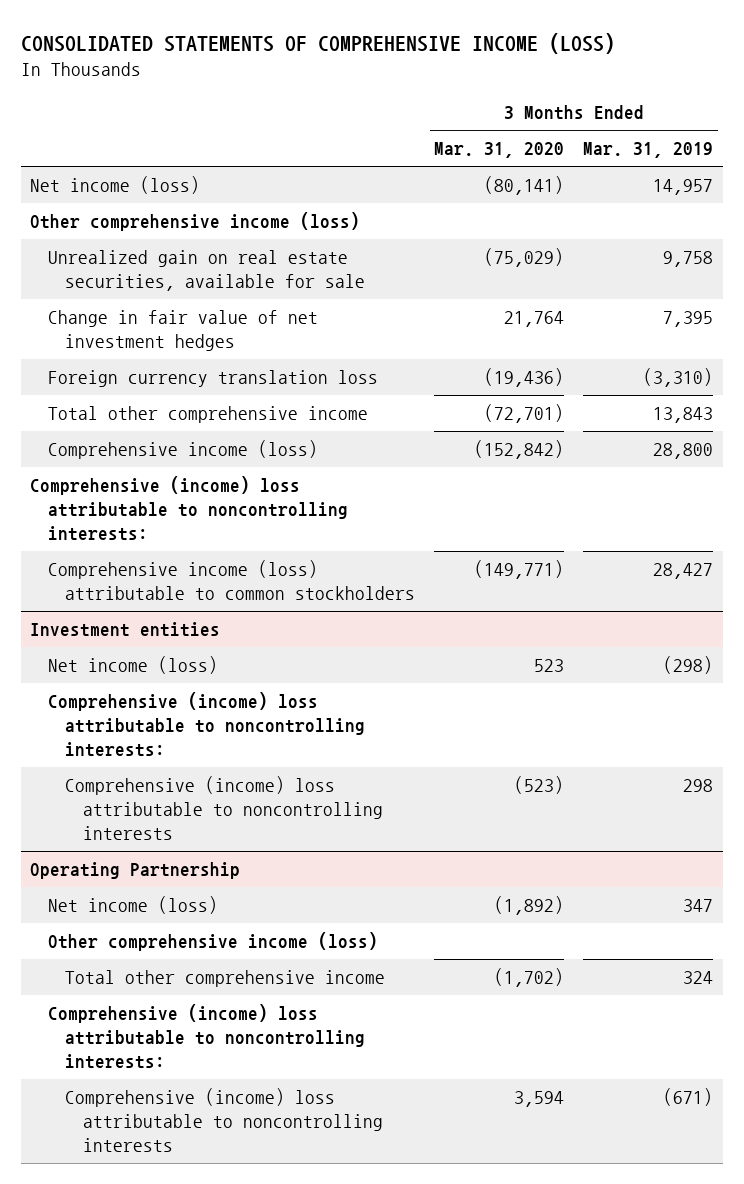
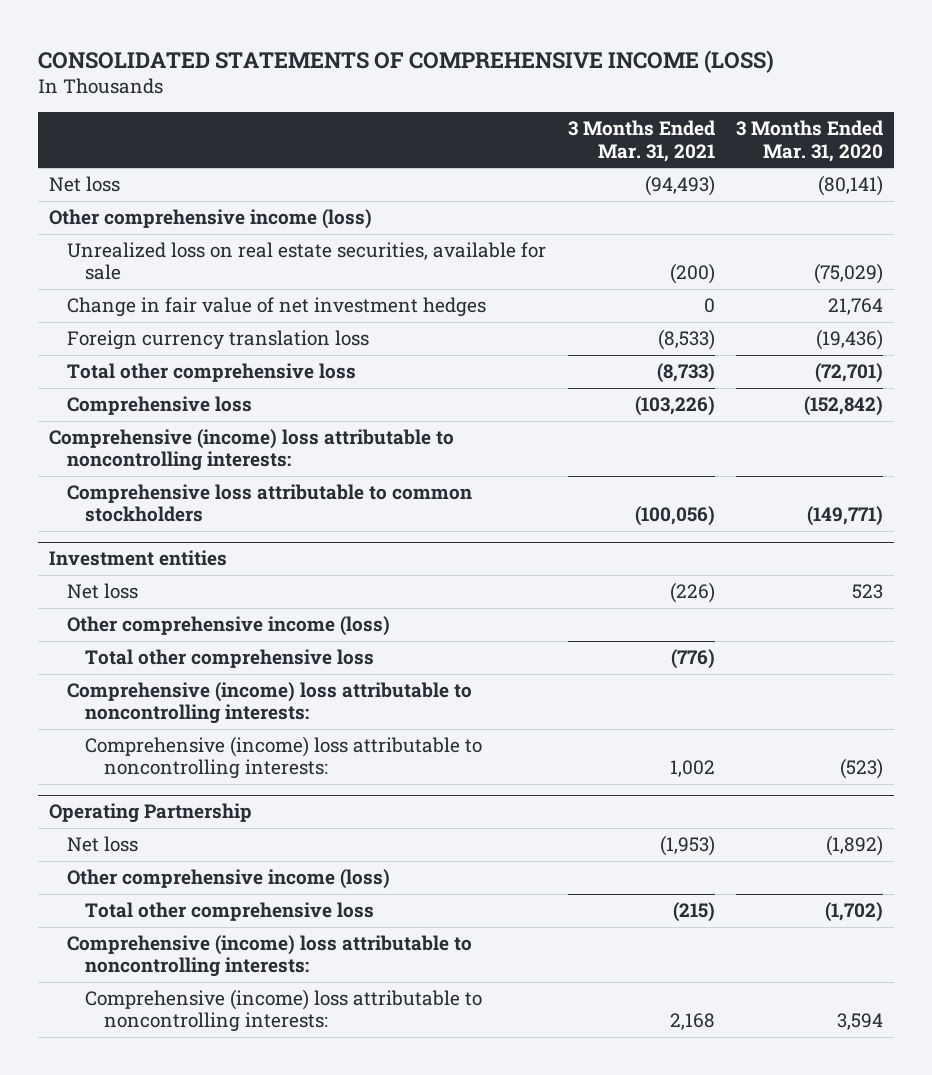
- | 3 Months Ended Mar. 31, 2020 | 3 Months Ended Mar. 31, 2019
+ | 3 Months Ended Mar. 31, 2021 | 3 Months Ended Mar. 31, 2020
- Net income (loss) | (80,141) | 14,957
+ Net loss | (94,493) | (80,141)
- Unrealized gain on real estate securities, available for sale | (75,029) | 9,758
+ Unrealized loss on real estate securities, available for sale | (200) | (75,029)
- Total other comprehensive income | (72,701) | 13,843
- Comprehensive income (loss) | (152,842) | 28,800
+ Total other comprehensive loss | (8,733) | (72,701)
+ Comprehensive loss | (103,226) | (152,842)
- Comprehensive income (loss) attributable to common stockholders | (149,771) | 28,427
+ Comprehensive loss attributable to common stockholders | (100,056) | (149,771)
@ Investment entities
- Net income (loss) | 523 | (298)
+ Net loss | (226) | 523
+ Other comprehensive income (loss)
+ Total other comprehensive loss | (776) |
- Comprehensive (income) loss attributable to noncontrolling interests | (523) | 298
+ Comprehensive (income) loss attributable to noncontrolling interests: | 1,002 | (523)
@ Operating Partnership
- Net income (loss) | (1,892) | 347
+ Net loss | (1,953) | (1,892)
- Total other comprehensive income | (1,702) | 324
+ Total other comprehensive loss | (215) | (1,702)
- Comprehensive (income) loss attributable to noncontrolling interests | 3,594 | (671)
+ Comprehensive (income) loss attributable to noncontrolling interests: | 2,168 | 3,594

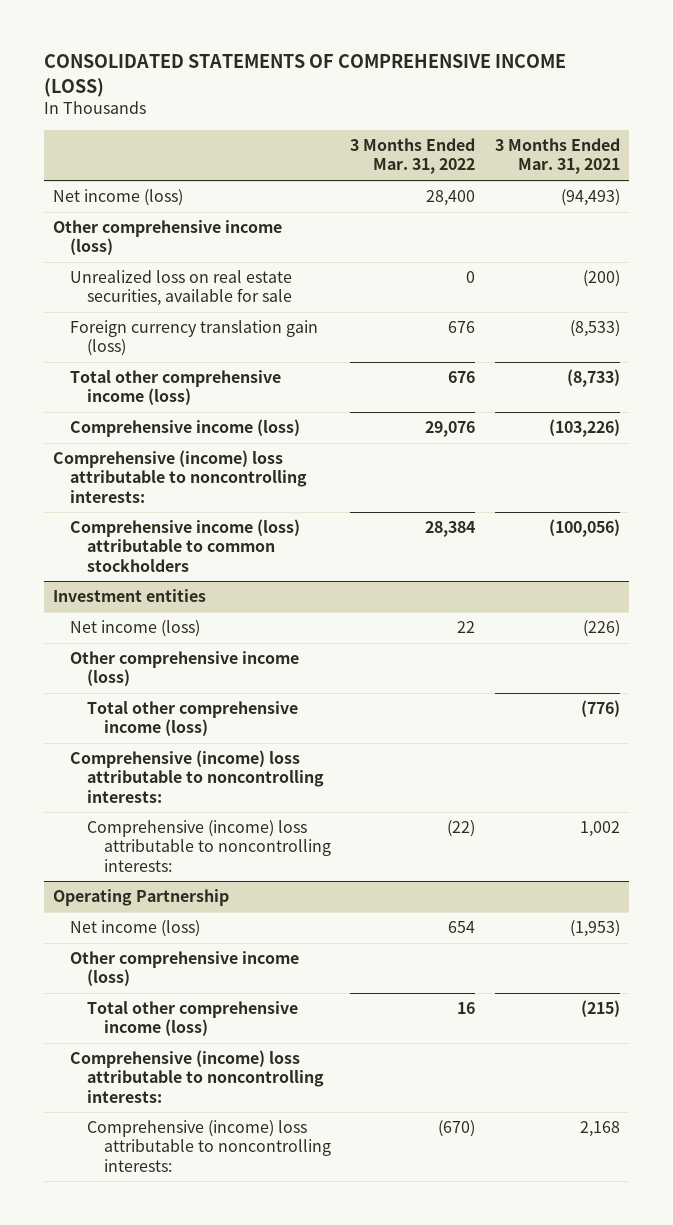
- | 3 Months Ended Mar. 31, 2021 | 3 Months Ended Mar. 31, 2020
+ | 3 Months Ended Mar. 31, 2022 | 3 Months Ended Mar. 31, 2021
- Net loss | (94,493) | (80,141)
+ Net income (loss) | 28,400 | (94,493)
- Change in fair value of net investment hedges | 0 | 21,764
- Foreign currency translation loss | (8,533) | (19,436)
- Total other comprehensive loss | (8,733) | (72,701)
- Comprehensive loss | (103,226) | (152,842)
+ Foreign currency translation gain (loss) | 676 | (8,533)
+ Total other comprehensive income (loss) | 676 | (8,733)
+ Comprehensive income (loss) | 29,076 | (103,226)
- Comprehensive loss attributable to common stockholders | (100,056) | (149,771)
+ Comprehensive income (loss) attributable to common stockholders | 28,384 | (100,056)
@ Investment entities
- Net loss | (226) | 523
+ Net income (loss) | 22 | (226)
- Total other comprehensive loss | (776) |
+ Total other comprehensive income (loss) | | (776)
@ Operating Partnership
- Net loss | (1,953) | (1,892)
+ Net income (loss) | 654 | (1,953)
- Total other comprehensive loss | (215) | (1,702)
+ Total other comprehensive income (loss) | 16 | (215)

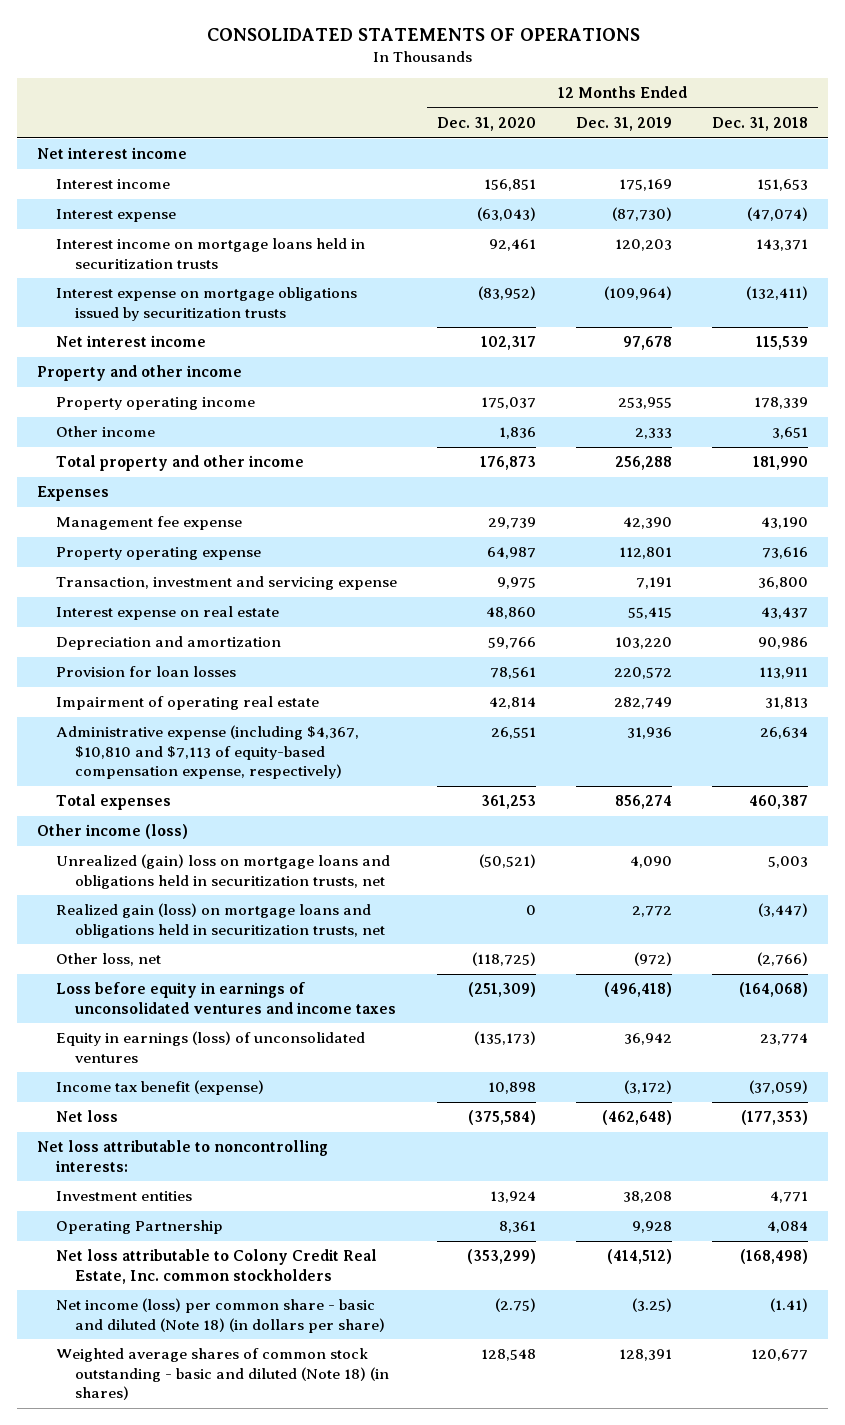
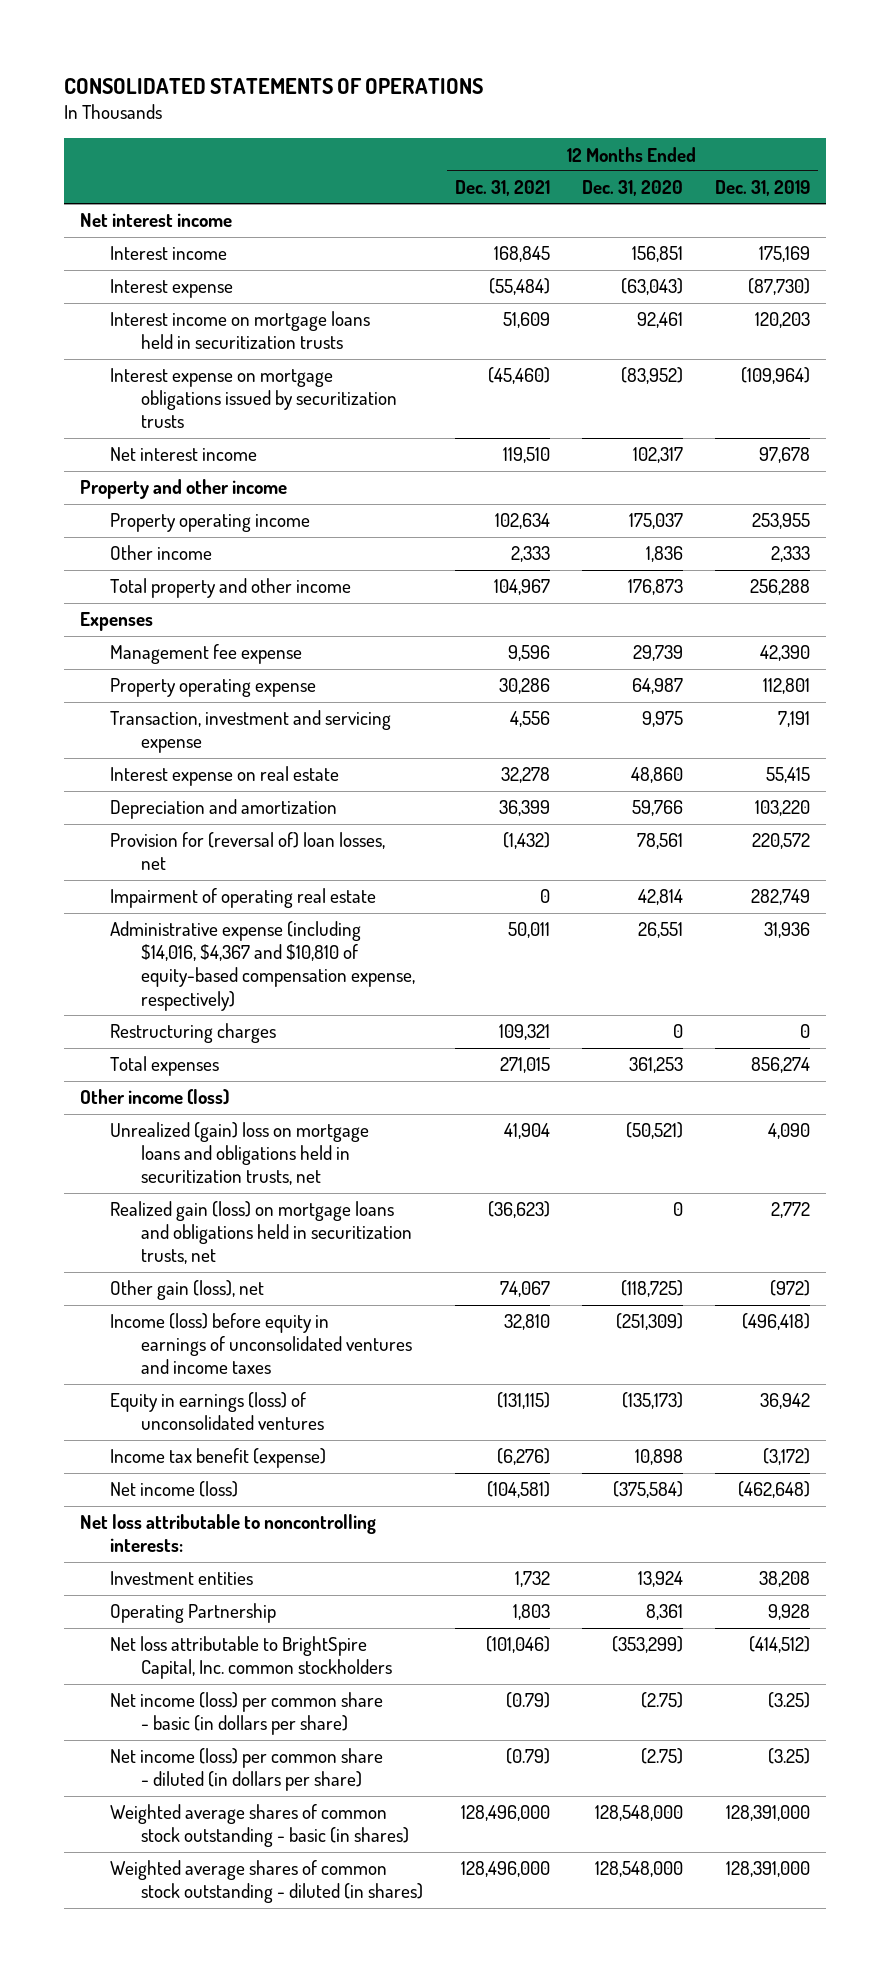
- | 12 Months Ended Dec. 31, 2020 | 12 Months Ended Dec. 31, 2019 | 12 Months Ended Dec. 31, 2018
+ | 12 Months Ended Dec. 31, 2021 | 12 Months Ended Dec. 31, 2020 | 12 Months Ended Dec. 31, 2019
- Provision for loan losses | 78,561 | 220,572 | 113,911
+ Provision for (reversal of) loan losses, net | (1,432) | 78,561 | 220,572
- Administrative expense (including $4,367, $10,810 and $7,113 of equity-based compensation expense, respectively) | 26,551 | 31,936 | 26,634
+ Administrative expense (including $14,016, $4,367 and $10,810 of equity-based compensation expense, respectively) | 50,011 | 26,551 | 31,936
+ Restructuring charges | 109,321 | 0 | 0
- Other loss, net | (118,725) | (972) | (2,766)
- Loss before equity in earnings of unconsolidated ventures and income taxes | (251,309) | (496,418) | (164,068)
+ Other gain (loss), net | 74,067 | (118,725) | (972)
+ Income (loss) before equity in earnings of unconsolidated ventures and income taxes | 32,810 | (251,309) | (496,418)
- Net loss | (375,584) | (462,648) | (177,353)
+ Net income (loss) | (104,581) | (375,584) | (462,648)
- Net loss attributable to Colony Credit Real Estate, Inc. common stockholders | (353,299) | (414,512) | (168,498)
- Net income (loss) per common share - basic and diluted (Note 18) (in dollars per share) | (2.75) | (3.25) | (1.41)
- Weighted average shares of common stock outstanding - basic and diluted (Note 18) (in shares) | 128,548 | 128,391 | 120,677
+ Net loss attributable to BrightSpire Capital, Inc. common stockholders | (101,046) | (353,299) | (414,512)
+ Net income (loss) per common share - basic (in dollars per share) | (0.79) | (2.75) | (3.25)
+ Net income (loss) per common share - diluted (in dollars per share) | (0.79) | (2.75) | (3.25)
+ Weighted average shares of common stock outstanding - basic (in shares) | 128,496,000 | 128,548,000 | 128,391,000
+ Weighted average shares of common stock outstanding - diluted (in shares) | 128,496,000 | 128,548,000 | 128,391,000

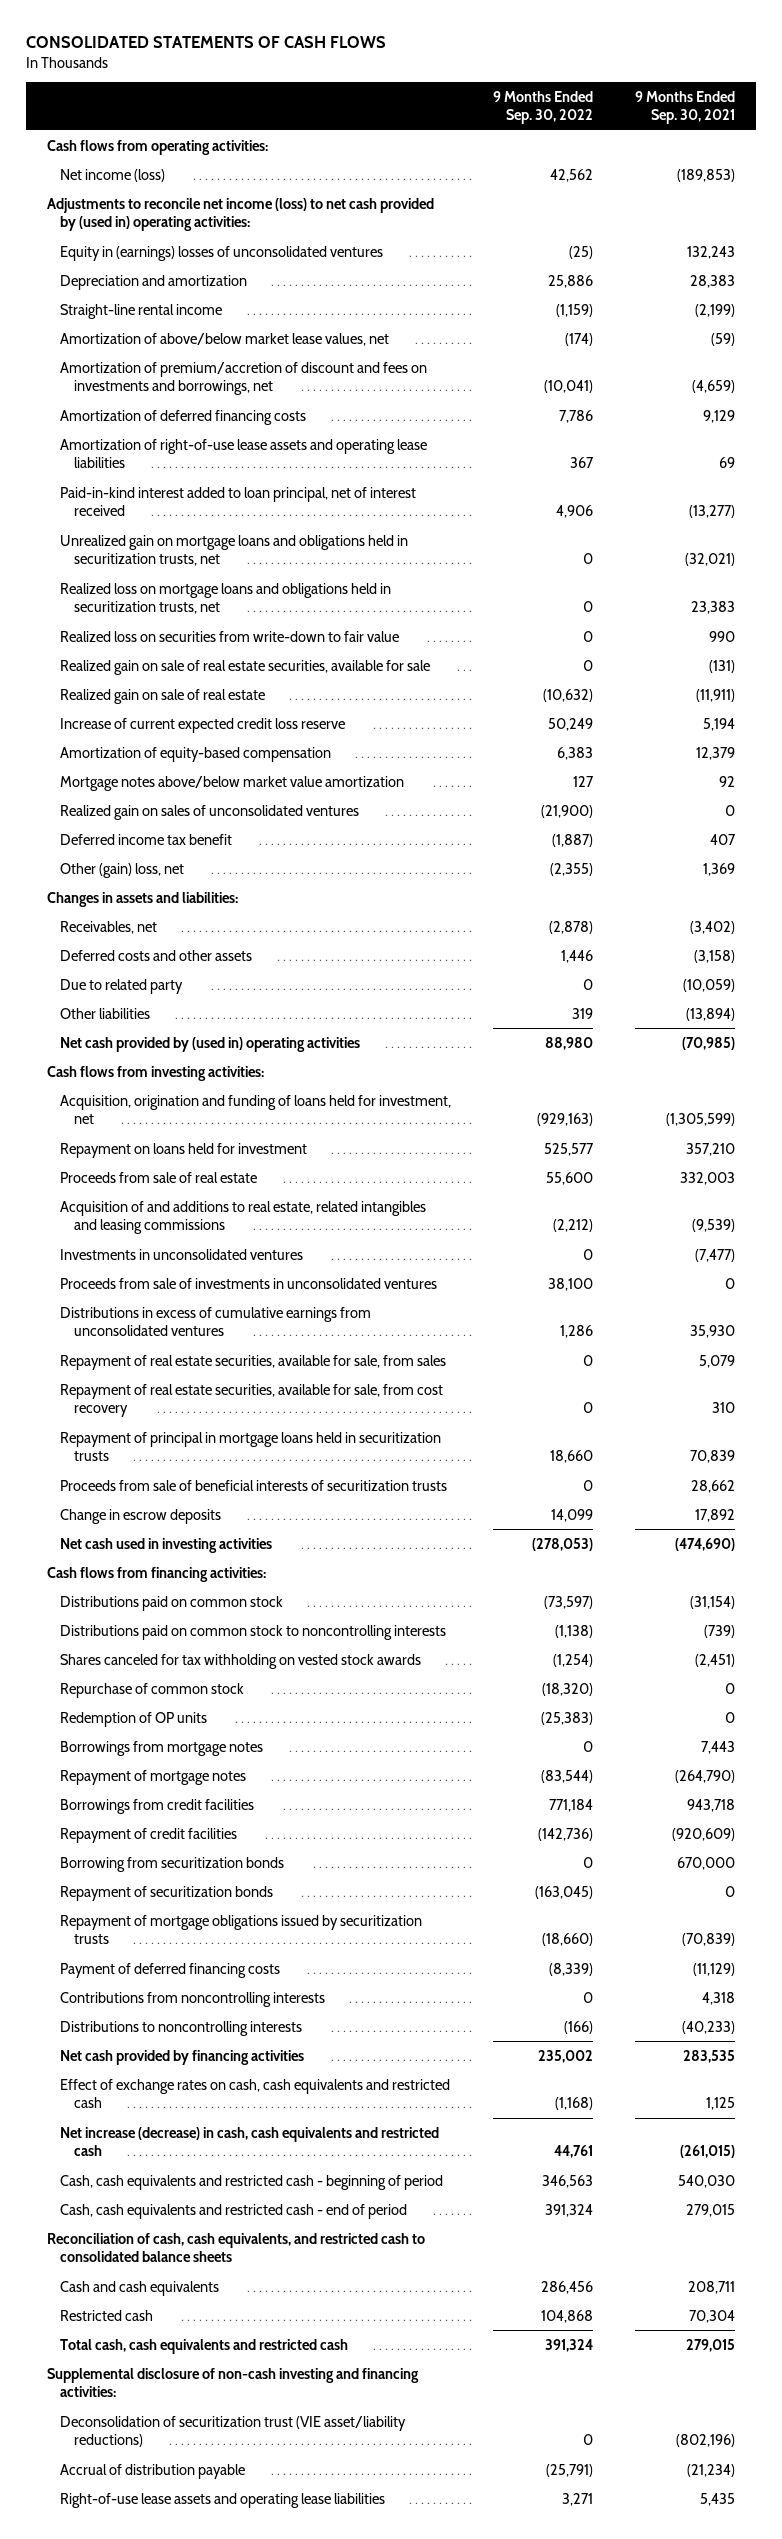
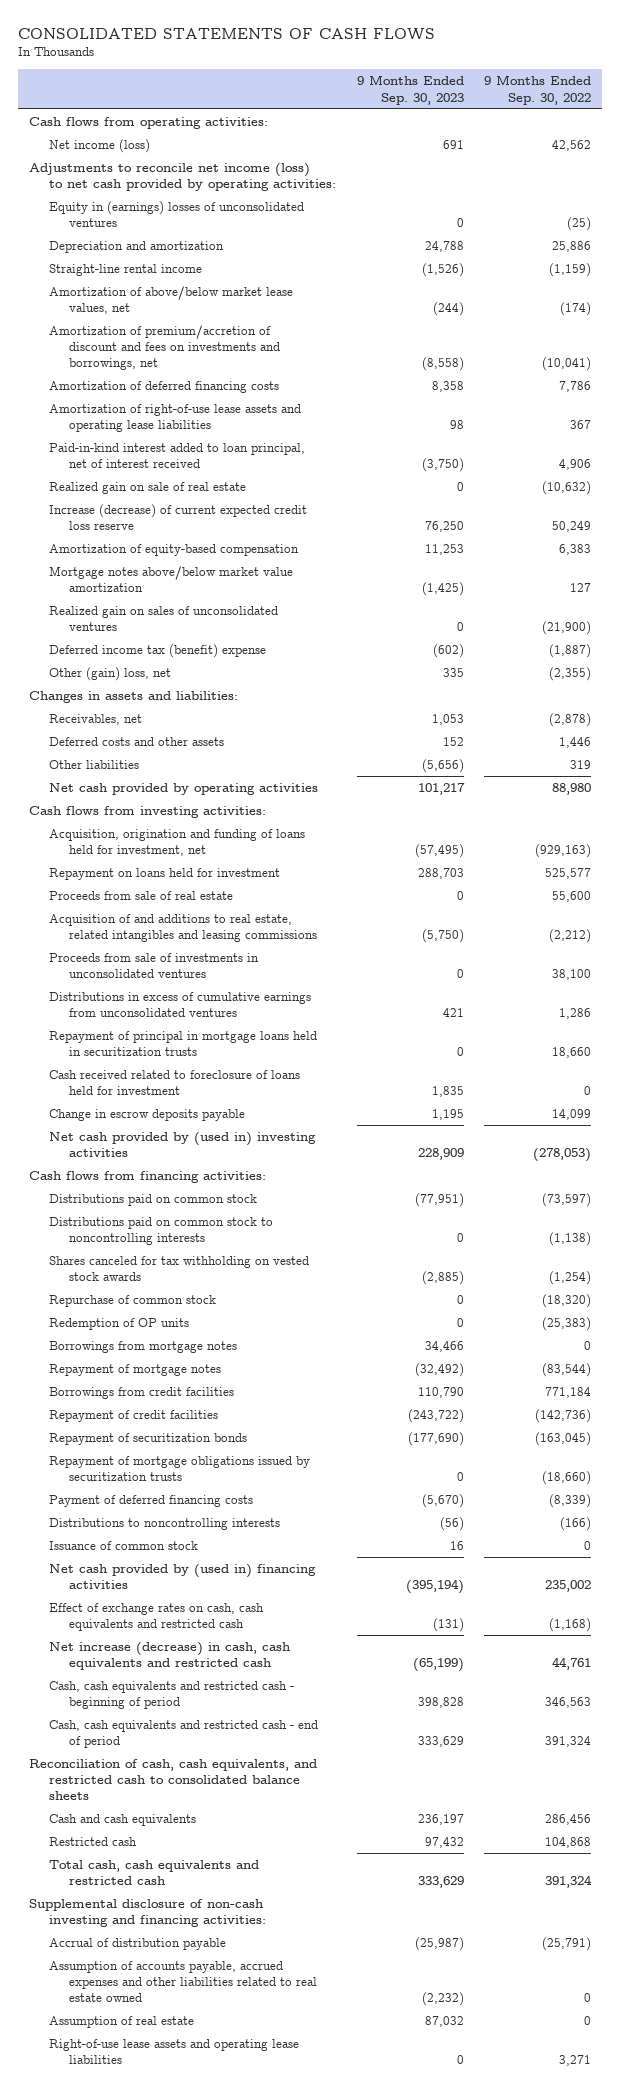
- | 9 Months Ended Sep. 30, 2022 | 9 Months Ended Sep. 30, 2021
+ | 9 Months Ended Sep. 30, 2023 | 9 Months Ended Sep. 30, 2022
- Adjustments to reconcile net income (loss) to net cash provided by (used in) operating activities:
+ Adjustments to reconcile net income (loss) to net cash provided by operating activities:
- Unrealized gain on mortgage loans and obligations held in securitization trusts, net | 0 | (32,021)
- Realized loss on mortgage loans and obligations held in securitization trusts, net | 0 | 23,383
- Realized loss on securities from write-down to fair value | 0 | 990
- Realized gain on sale of real estate securities, available for sale | 0 | (131)
- Increase of current expected credit loss reserve | 50,249 | 5,194
+ Increase (decrease) of current expected credit loss reserve | 76,250 | 50,249
- Deferred income tax benefit | (1,887) | 407
+ Deferred income tax (benefit) expense | (602) | (1,887)
- Due to related party | 0 | (10,059)
- Net cash provided by (used in) operating activities | 88,980 | (70,985)
+ Net cash provided by operating activities | 101,217 | 88,980
- Investments in unconsolidated ventures | 0 | (7,477)
- Repayment of real estate securities, available for sale, from sales | 0 | 5,079
- Repayment of real estate securities, available for sale, from cost recovery | 0 | 310
- Proceeds from sale of beneficial interests of securitization trusts | 0 | 28,662
- Change in escrow deposits | 14,099 | 17,892
- Net cash used in investing activities | (278,053) | (474,690)
+ Cash received related to foreclosure of loans held for investment | 1,835 | 0
+ Change in escrow deposits payable | 1,195 | 14,099
+ Net cash provided by (used in) investing activities | 228,909 | (278,053)
- Borrowing from securitization bonds | 0 | 670,000
- Contributions from noncontrolling interests | 0 | 4,318
- Net cash provided by financing activities | 235,002 | 283,535
+ Issuance of common stock | 16 | 0
+ Net cash provided by (used in) financing activities | (395,194) | 235,002
- Deconsolidation of securitization trust (VIE asset/liability reductions) | 0 | (802,196)
+ Assumption of accounts payable, accrued expenses and other liabilities related to real estate owned | (2,232) | 0
+ Assumption of real estate | 87,032 | 0

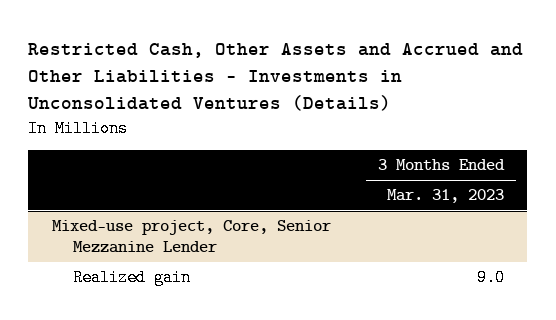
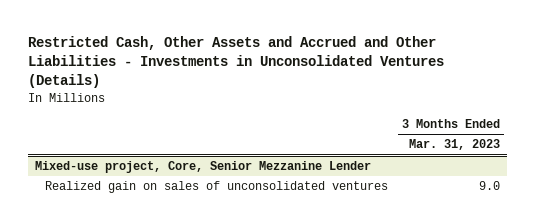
@ Mixed-use project, Core, Senior Mezzanine Lender
- Realized gain | 9.0
+ Realized gain on sales of unconsolidated ventures | 9.0

